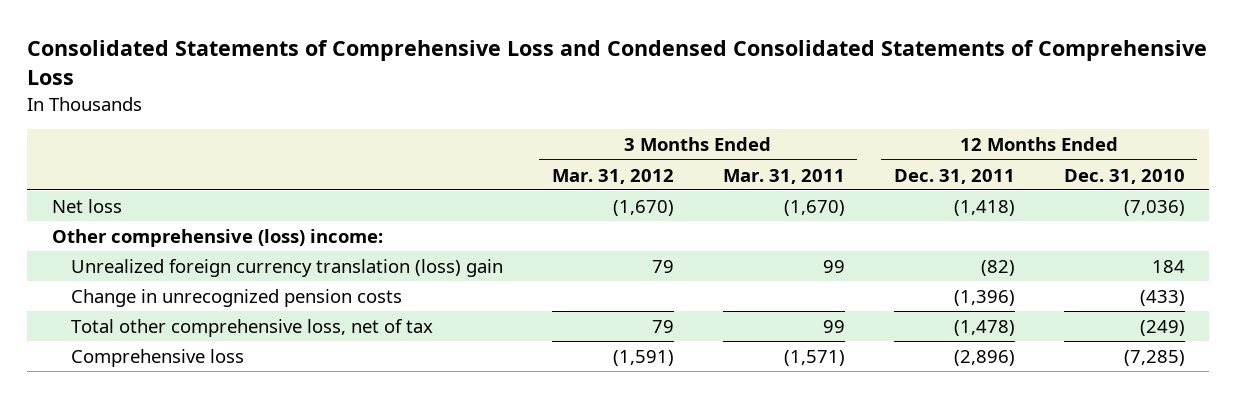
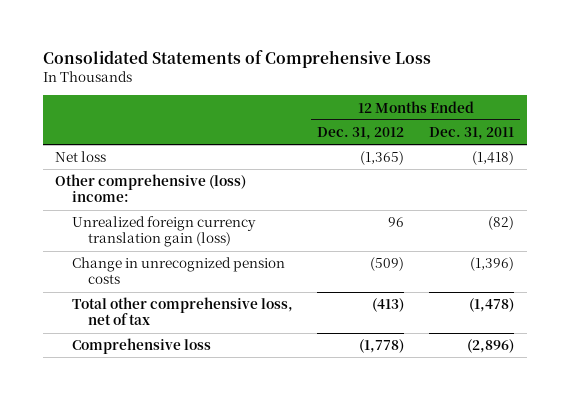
- Consolidated Statements of Comprehensive Loss and Condensed Consolidated Statements of Comprehensive Loss
+ Consolidated Statements of Comprehensive Loss
- | 3 Months Ended Mar. 31, 2012 | 3 Months Ended Mar. 31, 2011 | 12 Months Ended Dec. 31, 2011 | 12 Months Ended Dec. 31, 2010
+ | 12 Months Ended Dec. 31, 2012 | 12 Months Ended Dec. 31, 2011
- Unrealized foreign currency translation (loss) gain | 79 | 99 | (82) | 184
+ Unrealized foreign currency translation gain (loss) | 96 | (82)

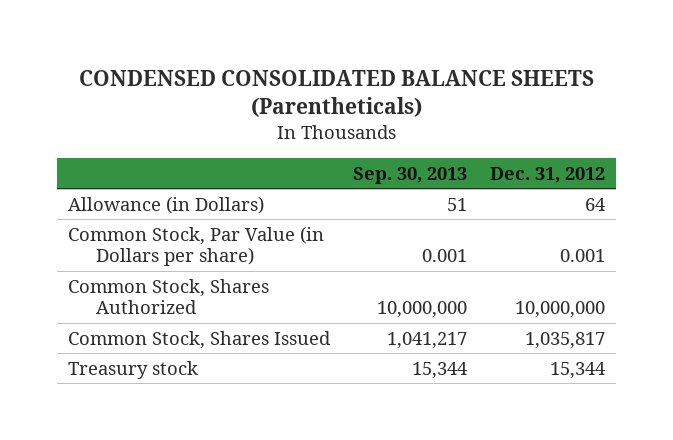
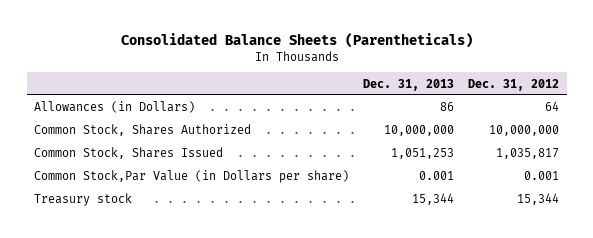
- CONDENSED CONSOLIDATED BALANCE SHEETS (Parentheticals)
+ Consolidated Balance Sheets (Parentheticals)
- | Sep. 30, 2013 | Dec. 31, 2012
+ | Dec. 31, 2013 | Dec. 31, 2012
- Allowance (in Dollars) | 51 | 64
- Common Stock, Par Value (in Dollars per share) | 0.001 | 0.001
+ Allowances (in Dollars) | 86 | 64
+ Common Stock,Par Value (in Dollars per share) | 0.001 | 0.001

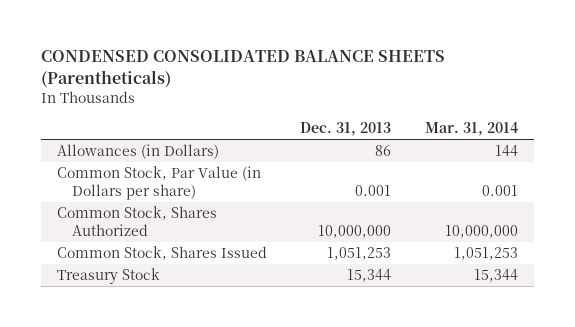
- Consolidated Balance Sheets (Parentheticals)
+ CONDENSED CONSOLIDATED BALANCE SHEETS (Parentheticals)
- | Dec. 31, 2013 | Dec. 31, 2012
+ | Dec. 31, 2013 | Mar. 31, 2014
+ Common Stock, Par Value (in Dollars per share) | 0.001 | 0.001
- Common Stock,Par Value (in Dollars per share) | 0.001 | 0.001
- Treasury stock | 15,344 | 15,344
+ Treasury Stock | 15,344 | 15,344

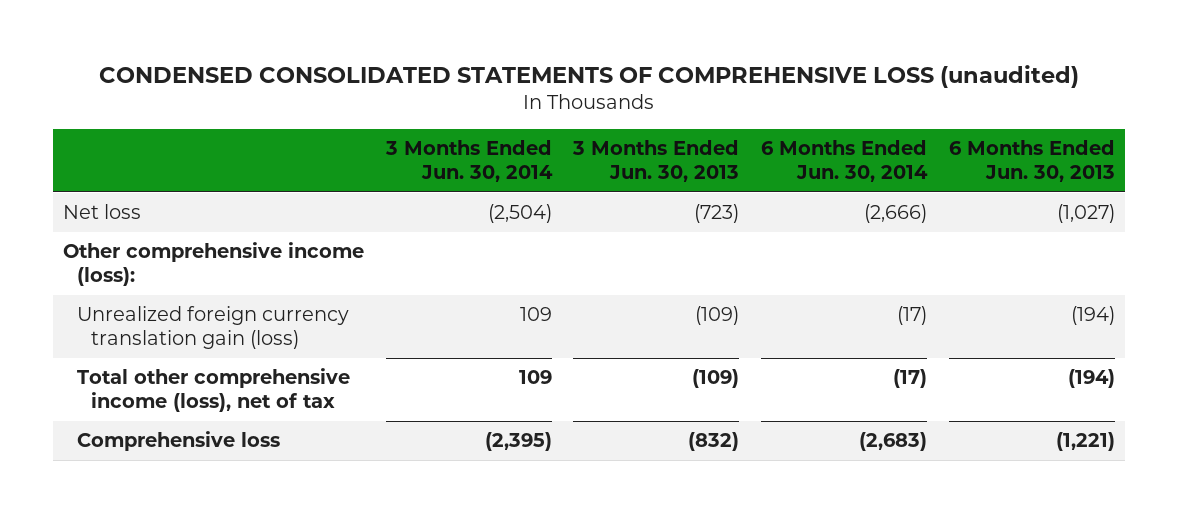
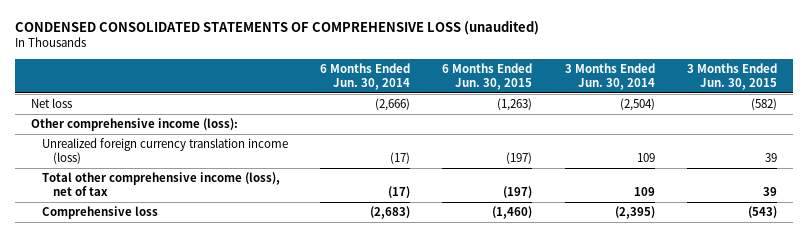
- | 3 Months Ended Jun. 30, 2014 | 3 Months Ended Jun. 30, 2013 | 6 Months Ended Jun. 30, 2014 | 6 Months Ended Jun. 30, 2013
+ | 6 Months Ended Jun. 30, 2014 | 6 Months Ended Jun. 30, 2015 | 3 Months Ended Jun. 30, 2014 | 3 Months Ended Jun. 30, 2015
- Unrealized foreign currency translation gain (loss) | 109 | (109) | (17) | (194)
+ Unrealized foreign currency translation income (loss) | (17) | (197) | 109 | 39

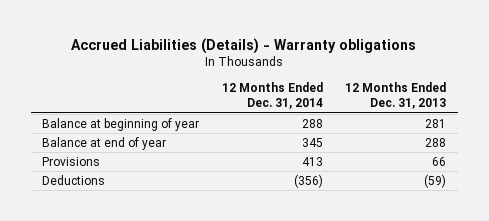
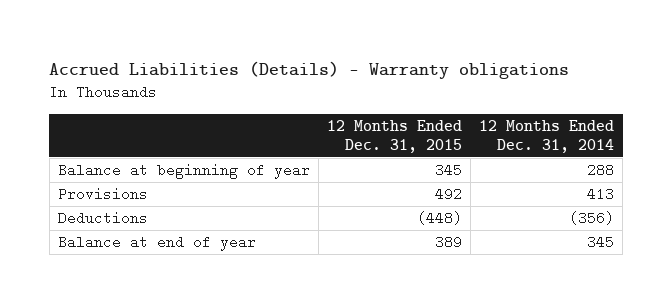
- | 12 Months Ended Dec. 31, 2014 | 12 Months Ended Dec. 31, 2013
+ | 12 Months Ended Dec. 31, 2015 | 12 Months Ended Dec. 31, 2014
moved down: Balance at end of year | 389 | 345

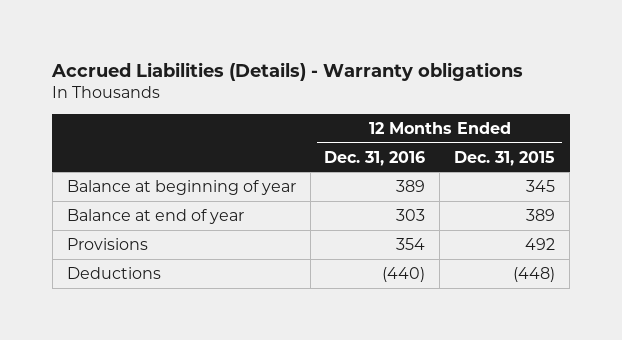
- | 12 Months Ended Dec. 31, 2015 | 12 Months Ended Dec. 31, 2014
+ | 12 Months Ended Dec. 31, 2016 | 12 Months Ended Dec. 31, 2015
moved up: Balance at end of year | 303 | 389

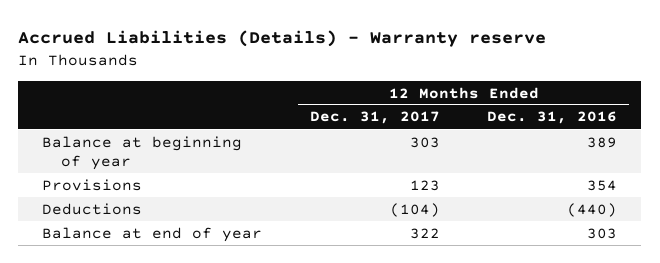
- Accrued Liabilities (Details) - Warranty obligations
+ Accrued Liabilities (Details) - Warranty reserve
- | 12 Months Ended Dec. 31, 2016 | 12 Months Ended Dec. 31, 2015
+ | 12 Months Ended Dec. 31, 2017 | 12 Months Ended Dec. 31, 2016
moved down: Balance at end of year | 322 | 303

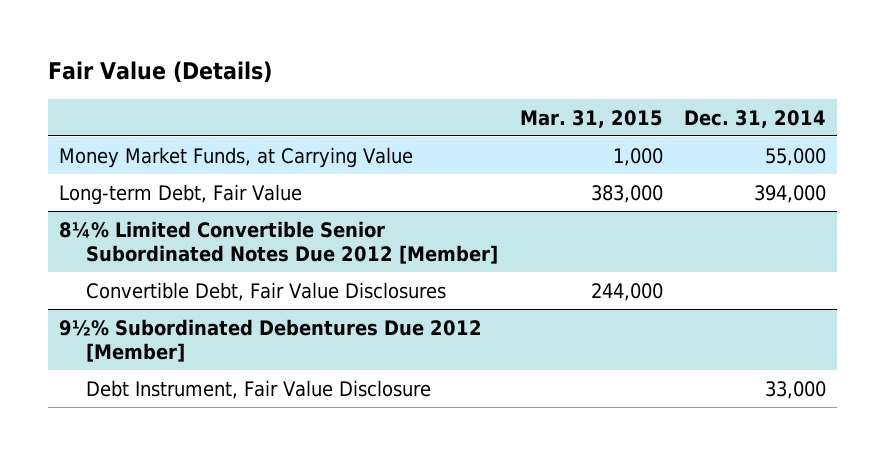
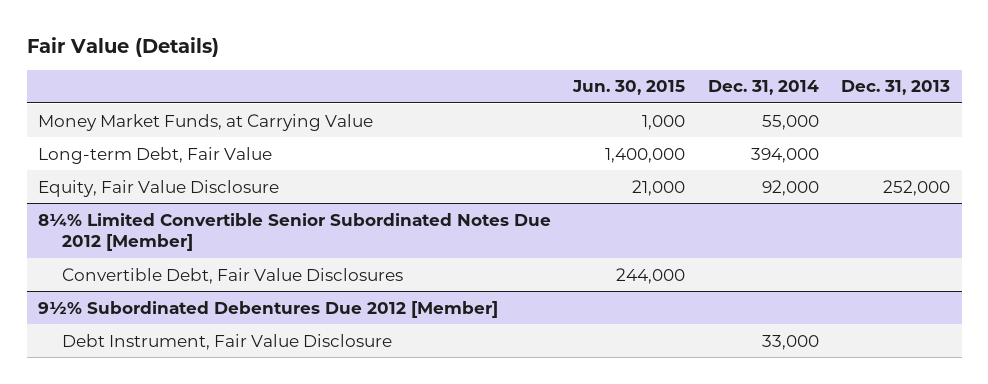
- | Mar. 31, 2015 | Dec. 31, 2014
+ | Jun. 30, 2015 | Dec. 31, 2014 | Dec. 31, 2013
+ Equity, Fair Value Disclosure | 21,000 | 92,000 | 252,000

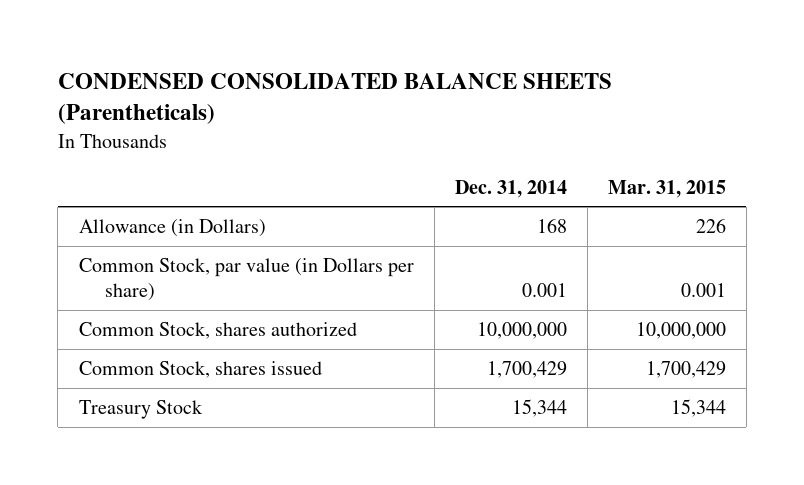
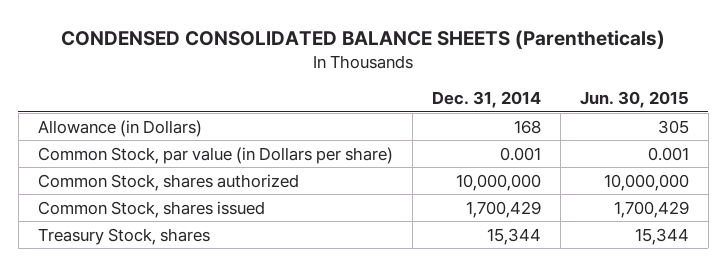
- | Dec. 31, 2014 | Mar. 31, 2015
+ | Dec. 31, 2014 | Jun. 30, 2015
- Treasury Stock | 15,344 | 15,344
+ Treasury Stock, shares | 15,344 | 15,344

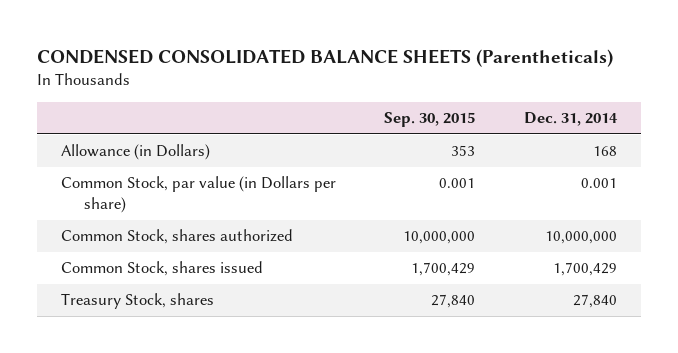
- | Dec. 31, 2014 | Jun. 30, 2015
+ | Sep. 30, 2015 | Dec. 31, 2014
- Treasury Stock, shares | 15,344 | 15,344
+ Treasury Stock, shares | 27,840 | 27,840

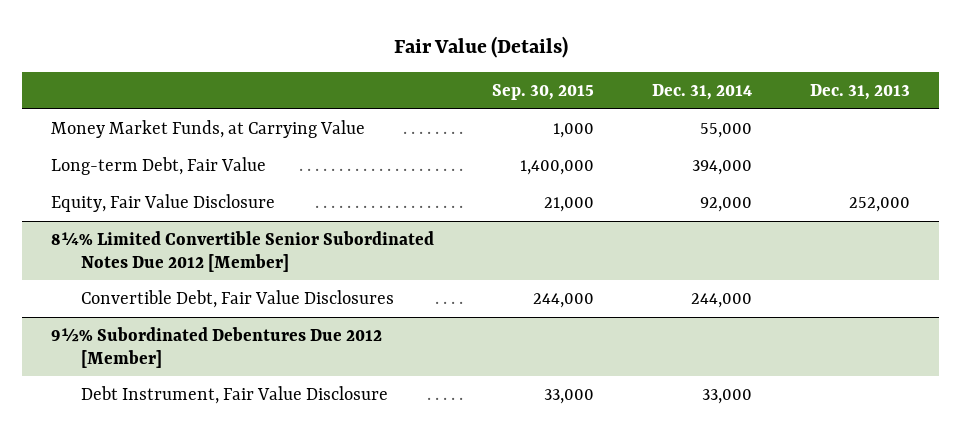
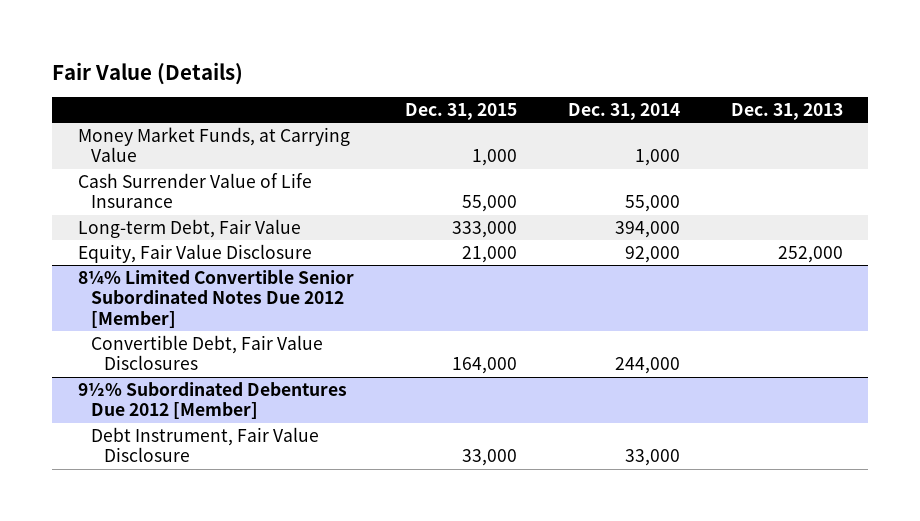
- | Sep. 30, 2015 | Dec. 31, 2014 | Dec. 31, 2013
+ | Dec. 31, 2015 | Dec. 31, 2014 | Dec. 31, 2013
- Money Market Funds, at Carrying Value | 1,000 | 55,000 |
+ Money Market Funds, at Carrying Value | 1,000 | 1,000 |
+ Cash Surrender Value of Life Insurance | 55,000 | 55,000 |

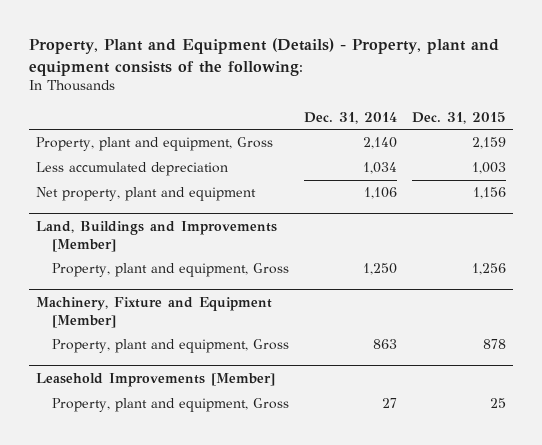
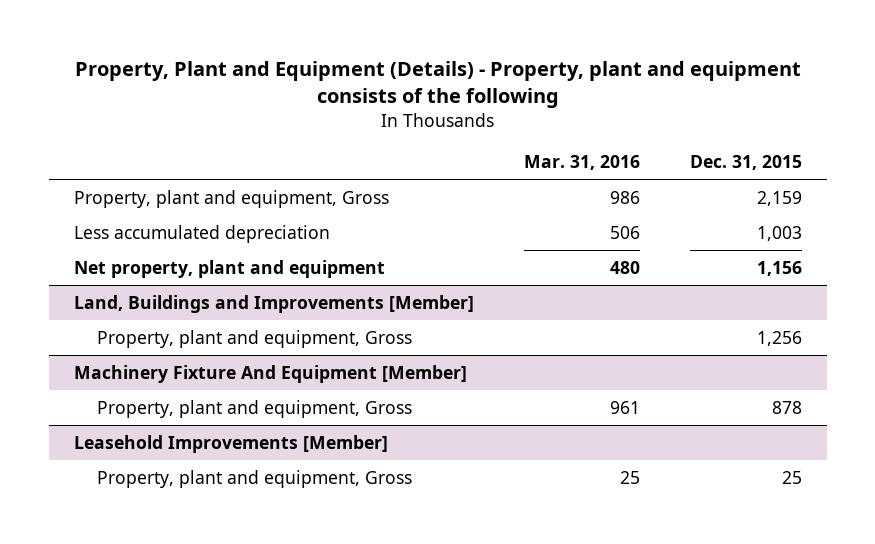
- Property, Plant and Equipment (Details) - Property, plant and equipment consists of the following:
+ Property, Plant and Equipment (Details) - Property, plant and equipment consists of the following
- | Dec. 31, 2014 | Dec. 31, 2015
+ | Mar. 31, 2016 | Dec. 31, 2015
- Machinery, Fixture and Equipment [Member]
+ Machinery Fixture And Equipment [Member]

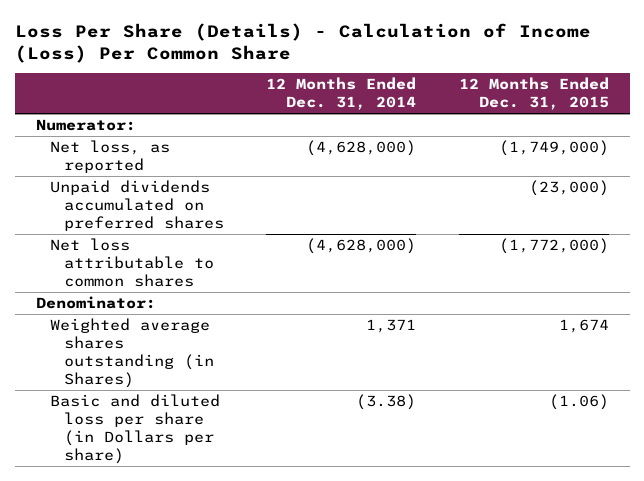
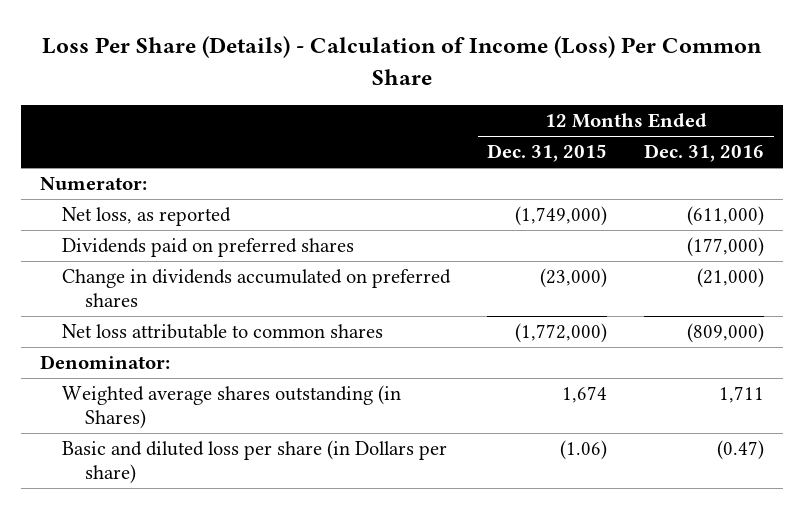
- | 12 Months Ended Dec. 31, 2014 | 12 Months Ended Dec. 31, 2015
+ | 12 Months Ended Dec. 31, 2015 | 12 Months Ended Dec. 31, 2016
- Unpaid dividends accumulated on preferred shares | | (23,000)
+ Dividends paid on preferred shares | | (177,000)
+ Change in dividends accumulated on preferred shares | (23,000) | (21,000)

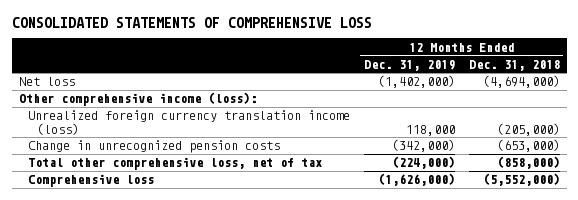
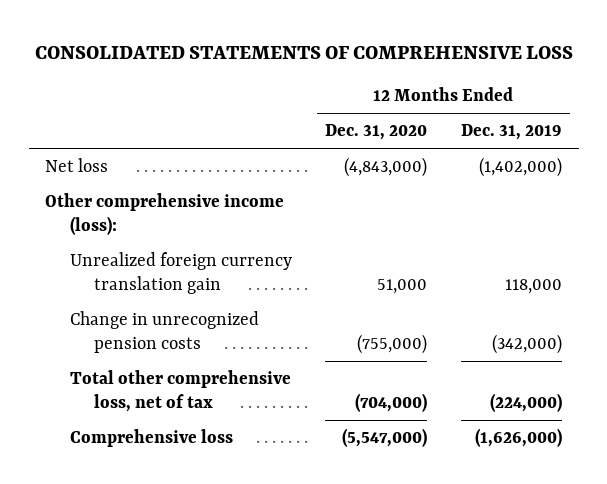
- | 12 Months Ended Dec. 31, 2019 | 12 Months Ended Dec. 31, 2018
+ | 12 Months Ended Dec. 31, 2020 | 12 Months Ended Dec. 31, 2019
- Unrealized foreign currency translation income (loss) | 118,000 | (205,000)
+ Unrealized foreign currency translation gain | 51,000 | 118,000

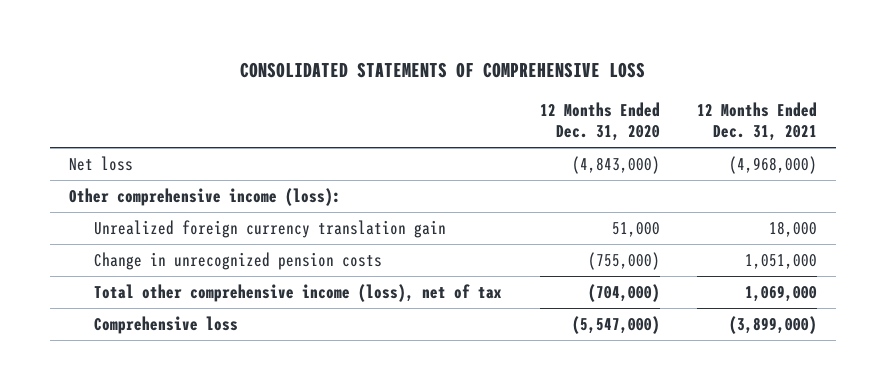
- | 12 Months Ended Dec. 31, 2020 | 12 Months Ended Dec. 31, 2019
+ | 12 Months Ended Dec. 31, 2020 | 12 Months Ended Dec. 31, 2021
- Total other comprehensive loss, net of tax | (704,000) | (224,000)
+ Total other comprehensive income (loss), net of tax | (704,000) | 1,069,000

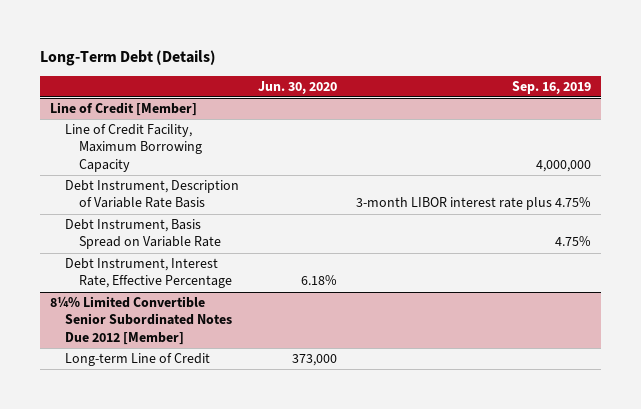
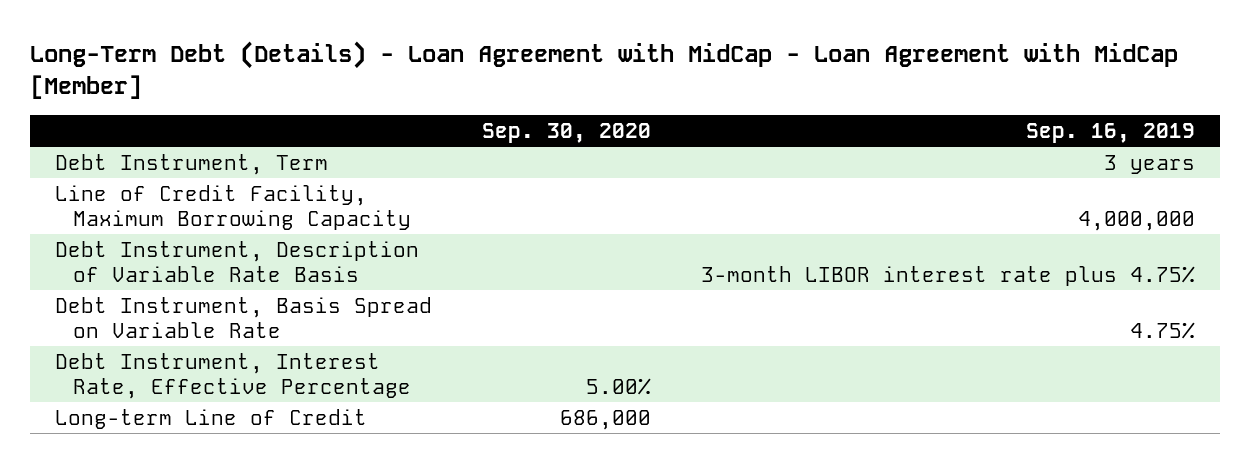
- Long-Term Debt (Details)
+ Long-Term Debt (Details) - Loan Agreement with MidCap - Loan Agreement with MidCap [Member]
- | Jun. 30, 2020 | Sep. 16, 2019
+ | Sep. 30, 2020 | Sep. 16, 2019
- Line of Credit [Member]
+ Debt Instrument, Term | | 3 years
- 8¼% Limited Convertible Senior Subordinated Notes Due 2012 [Member]

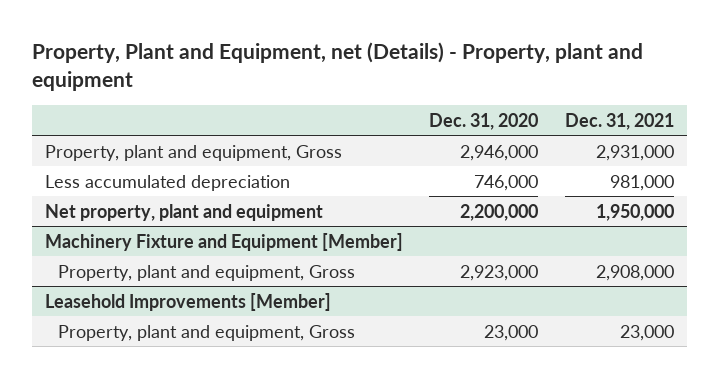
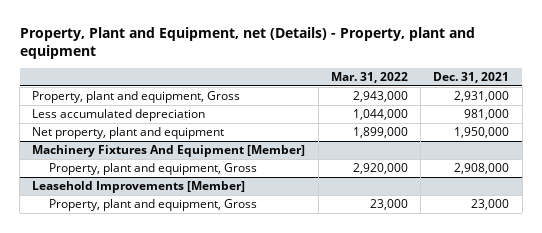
- | Dec. 31, 2020 | Dec. 31, 2021
+ | Mar. 31, 2022 | Dec. 31, 2021
- Machinery Fixture and Equipment [Member]
+ Machinery Fixtures And Equipment [Member]

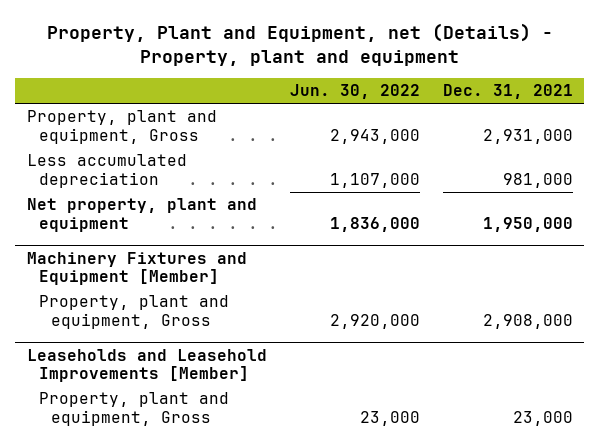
- | Mar. 31, 2022 | Dec. 31, 2021
+ | Jun. 30, 2022 | Dec. 31, 2021
- Machinery Fixtures And Equipment [Member]
+ Machinery Fixtures and Equipment [Member]
- Leasehold Improvements [Member]
+ Leaseholds and Leasehold Improvements [Member]

